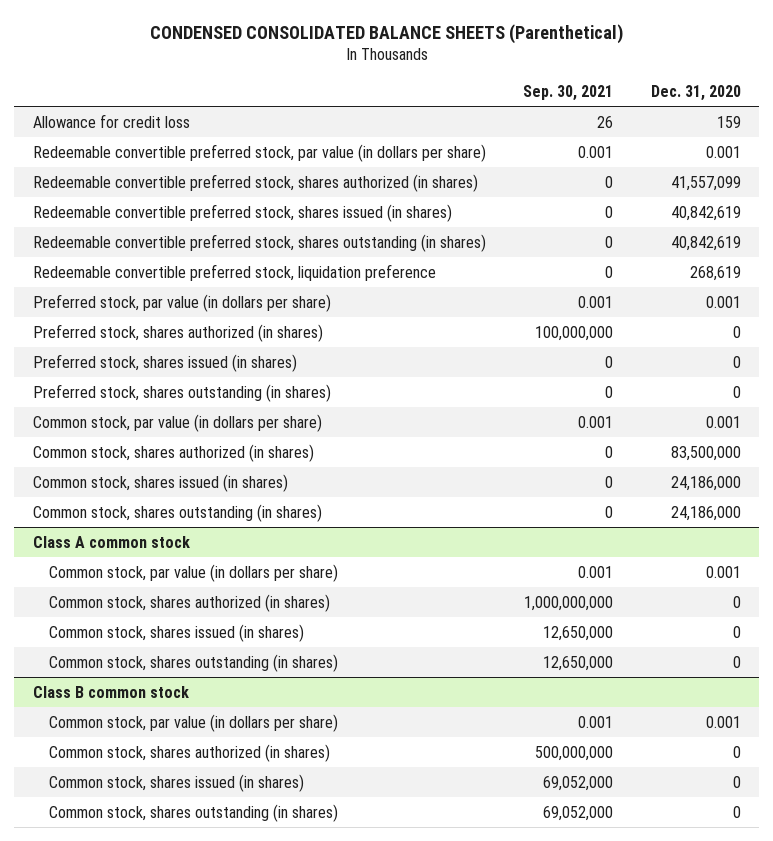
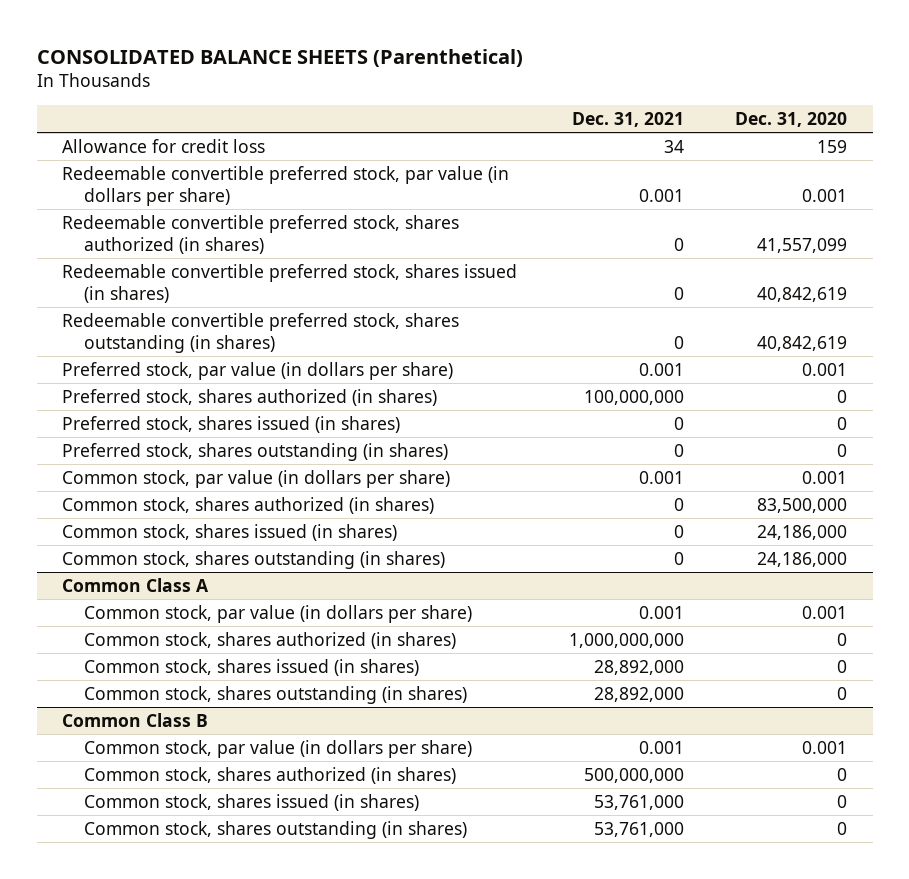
- CONDENSED CONSOLIDATED BALANCE SHEETS (Parenthetical)
+ CONSOLIDATED BALANCE SHEETS (Parenthetical)
- | Sep. 30, 2021 | Dec. 31, 2020
+ | Dec. 31, 2021 | Dec. 31, 2020
- Redeemable convertible preferred stock, liquidation preference | 0 | 268,619
- Class A common stock
+ Common Class A
- Class B common stock
+ Common Class B

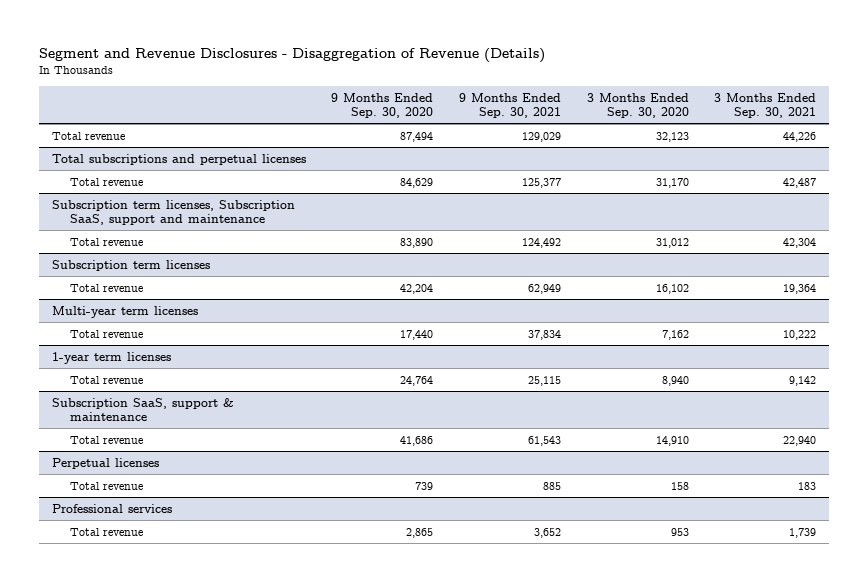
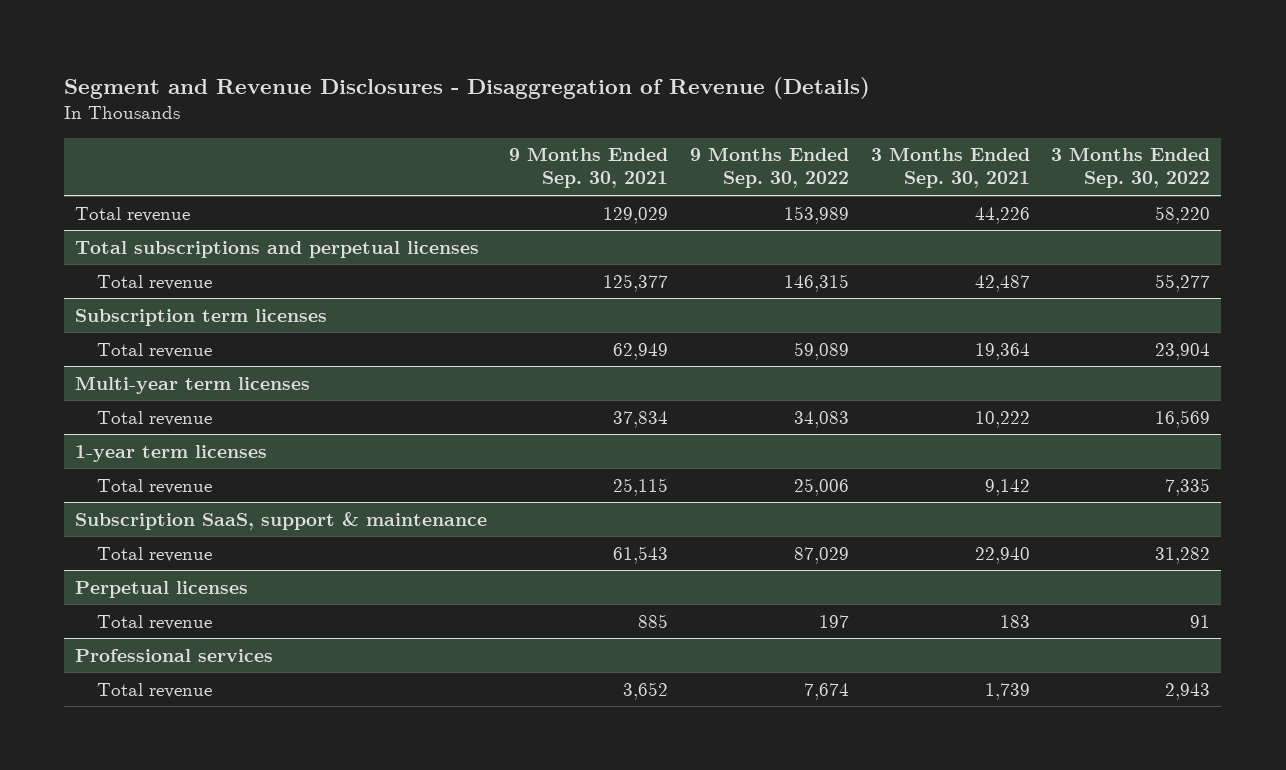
- | 9 Months Ended Sep. 30, 2020 | 9 Months Ended Sep. 30, 2021 | 3 Months Ended Sep. 30, 2020 | 3 Months Ended Sep. 30, 2021
+ | 9 Months Ended Sep. 30, 2021 | 9 Months Ended Sep. 30, 2022 | 3 Months Ended Sep. 30, 2021 | 3 Months Ended Sep. 30, 2022
- Subscription term licenses, Subscription SaaS, support and maintenance
- Total revenue | 83,890 | 124,492 | 31,012 | 42,304

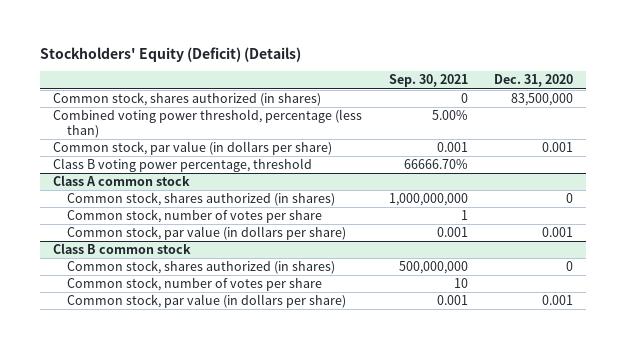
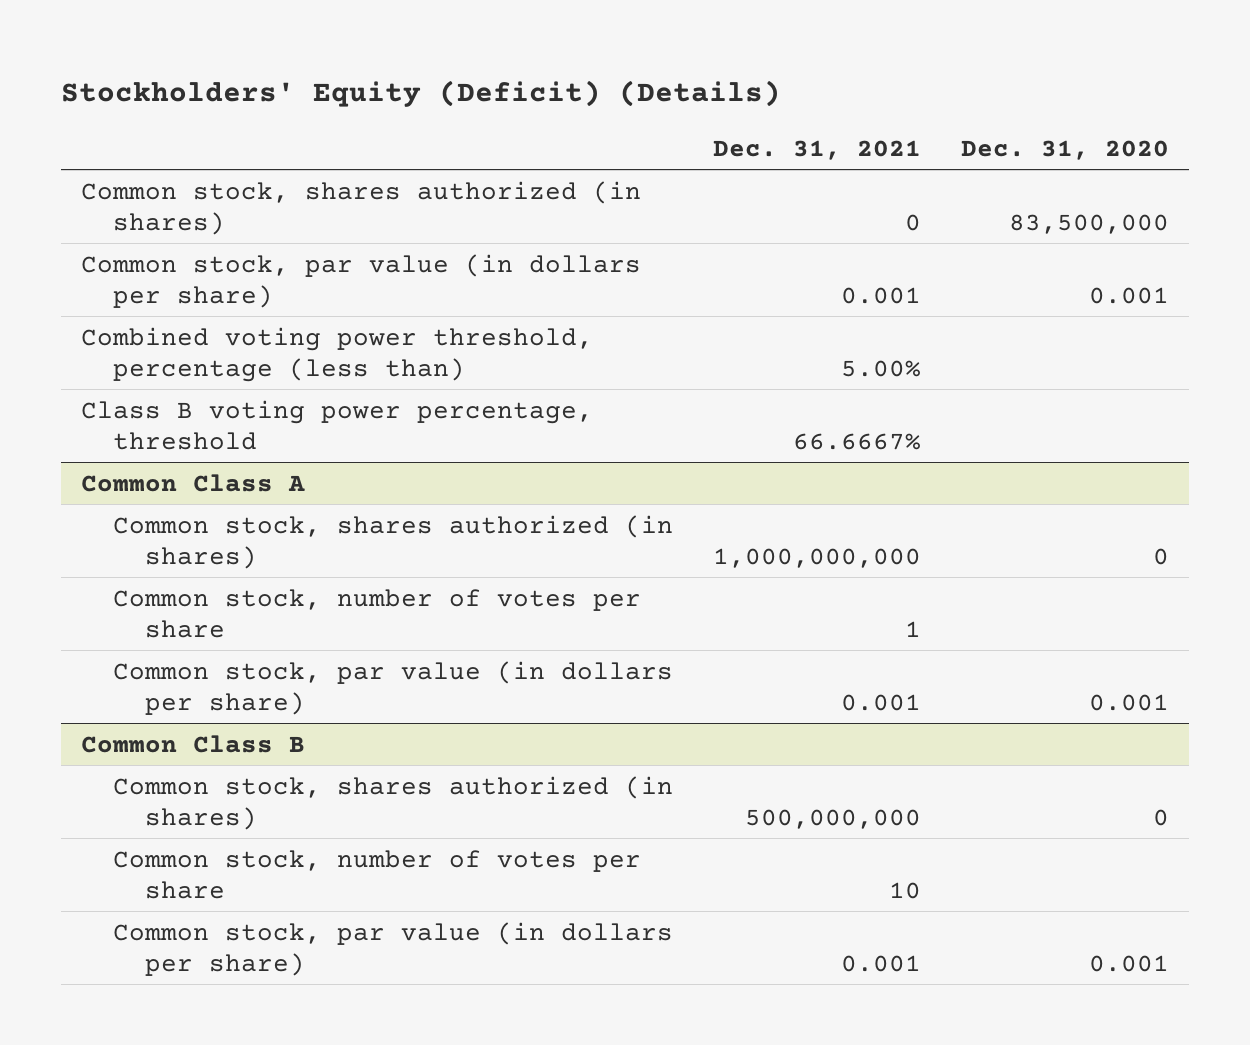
- | Sep. 30, 2021 | Dec. 31, 2020
+ | Dec. 31, 2021 | Dec. 31, 2020
moved down: Combined voting power threshold, percentage (less than) | 5.00% |
- Class A common stock
+ Common Class A
- Class B common stock
+ Common Class B

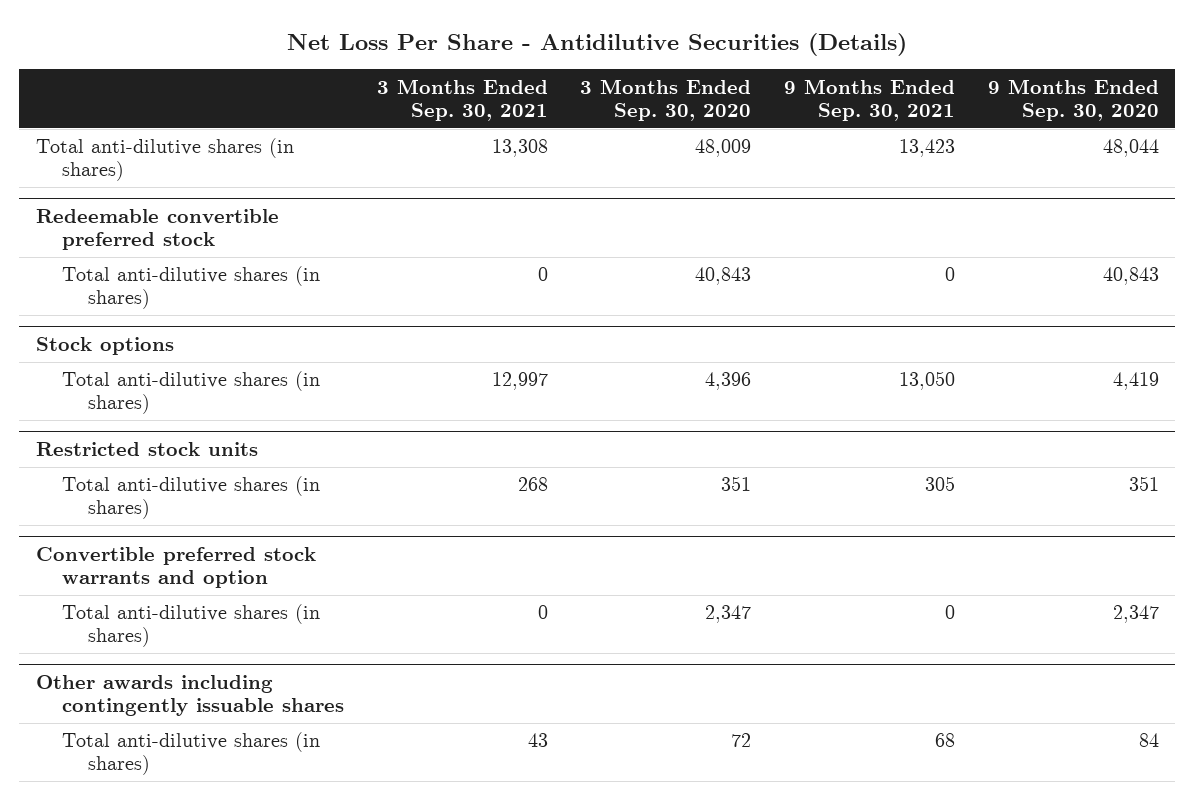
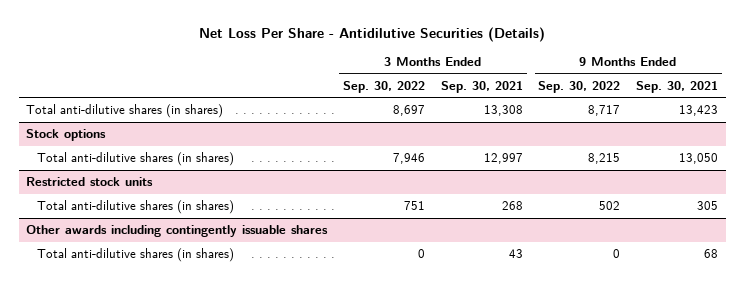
- | 3 Months Ended Sep. 30, 2021 | 3 Months Ended Sep. 30, 2020 | 9 Months Ended Sep. 30, 2021 | 9 Months Ended Sep. 30, 2020
+ | 3 Months Ended Sep. 30, 2022 | 3 Months Ended Sep. 30, 2021 | 9 Months Ended Sep. 30, 2022 | 9 Months Ended Sep. 30, 2021
- Redeemable convertible preferred stock
- Total anti-dilutive shares (in shares) | 0 | 40,843 | 0 | 40,843
- Convertible preferred stock warrants and option
- Total anti-dilutive shares (in shares) | 0 | 2,347 | 0 | 2,347

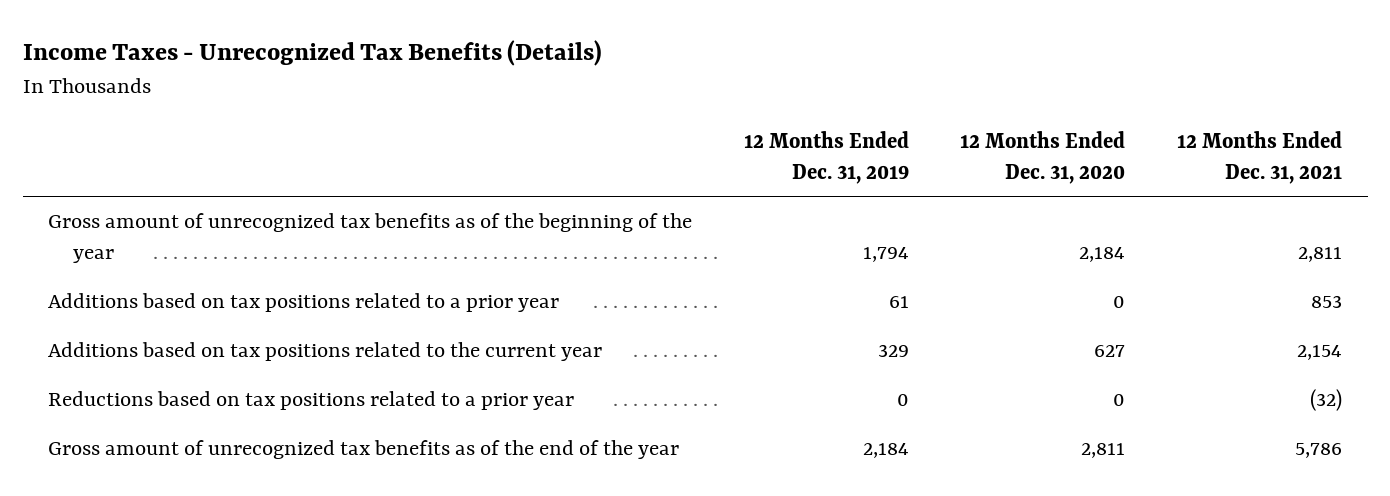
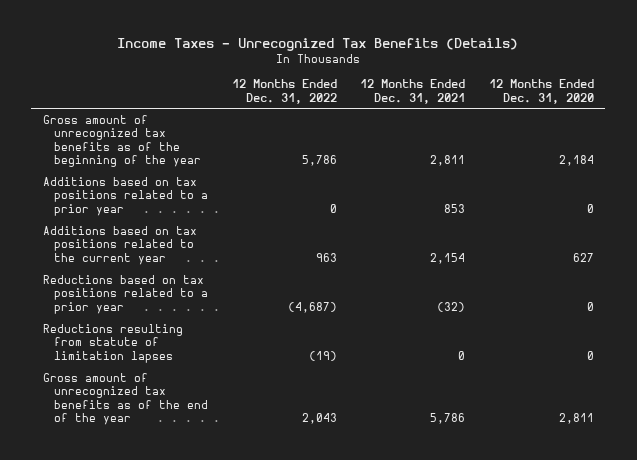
- | 12 Months Ended Dec. 31, 2019 | 12 Months Ended Dec. 31, 2020 | 12 Months Ended Dec. 31, 2021
+ | 12 Months Ended Dec. 31, 2022 | 12 Months Ended Dec. 31, 2021 | 12 Months Ended Dec. 31, 2020
+ Reductions resulting from statute of limitation lapses | (19) | 0 | 0

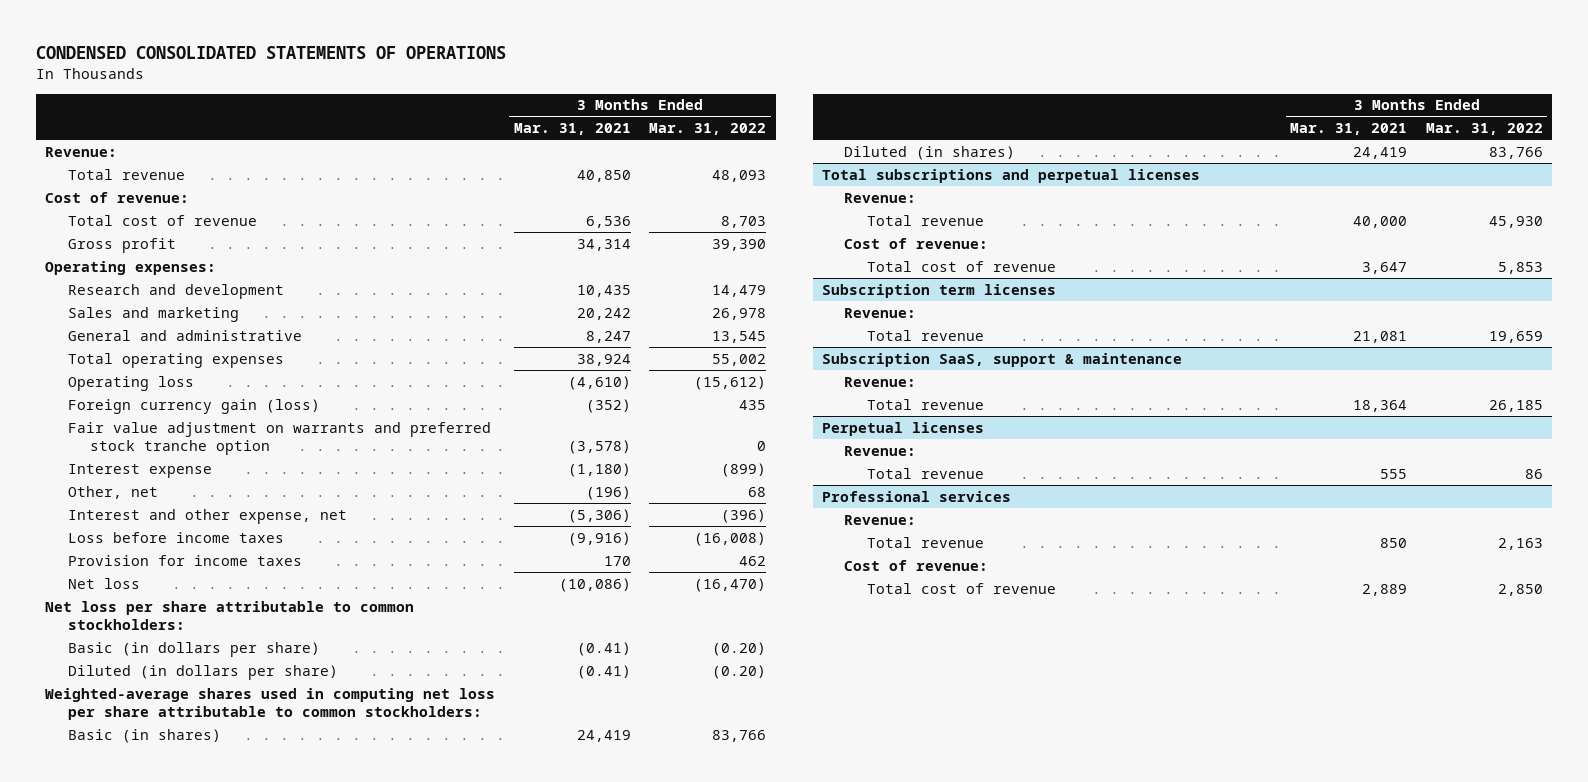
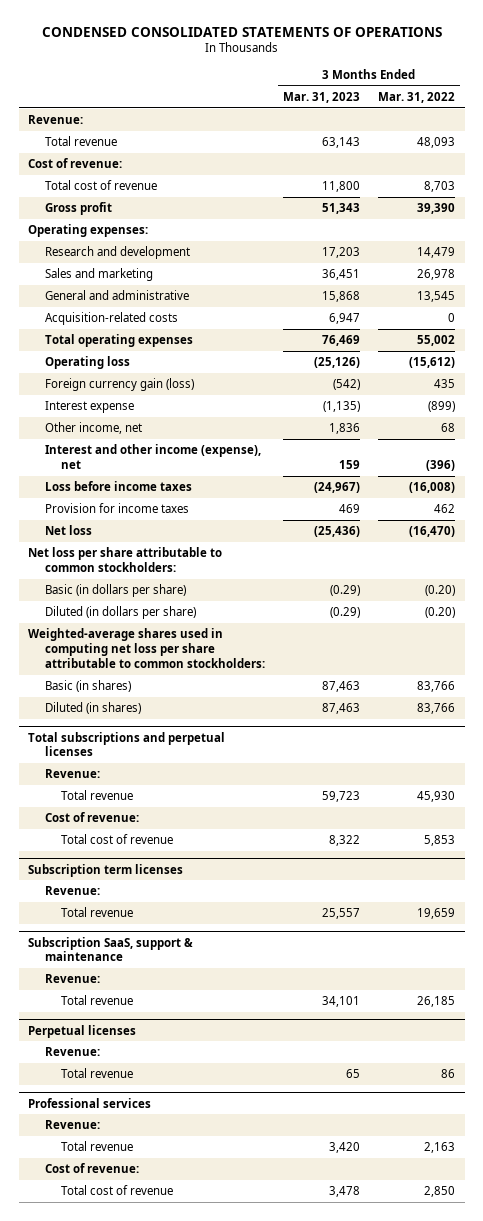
- | 3 Months Ended Mar. 31, 2021 | 3 Months Ended Mar. 31, 2022
+ | 3 Months Ended Mar. 31, 2023 | 3 Months Ended Mar. 31, 2022
+ Acquisition-related costs | 6,947 | 0
- Fair value adjustment on warrants and preferred stock tranche option | (3,578) | 0
- Other, net | (196) | 68
- Interest and other expense, net | (5,306) | (396)
+ Other income, net | 1,836 | 68
+ Interest and other income (expense), net | 159 | (396)

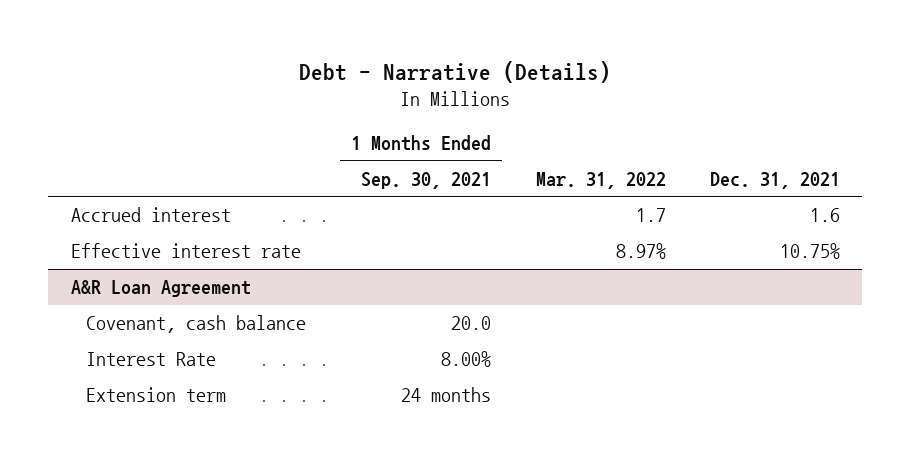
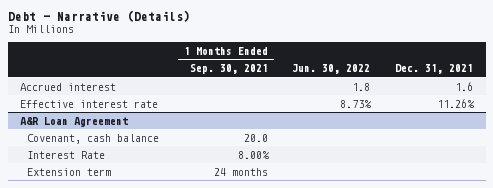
- | 1 Months Ended Sep. 30, 2021 | Mar. 31, 2022 | Dec. 31, 2021
+ | 1 Months Ended Sep. 30, 2021 | Jun. 30, 2022 | Dec. 31, 2021
- Effective interest rate | | 8.97% | 10.75%
+ Effective interest rate | | 8.73% | 11.26%

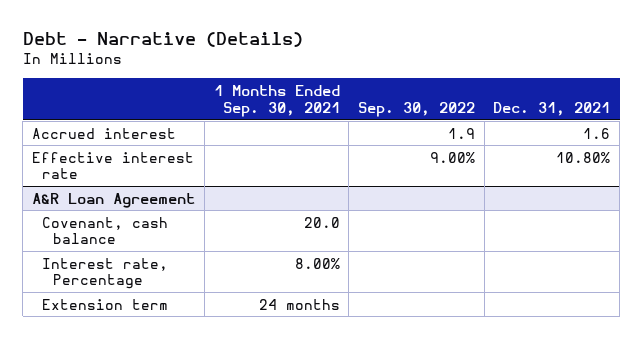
- | 1 Months Ended Sep. 30, 2021 | Jun. 30, 2022 | Dec. 31, 2021
+ | 1 Months Ended Sep. 30, 2021 | Sep. 30, 2022 | Dec. 31, 2021
- Effective interest rate | | 8.73% | 11.26%
+ Effective interest rate | | 9.00% | 10.80%
@ A&R Loan Agreement
- Interest Rate | 8.00% | |
+ Interest rate, Percentage | 8.00% | |

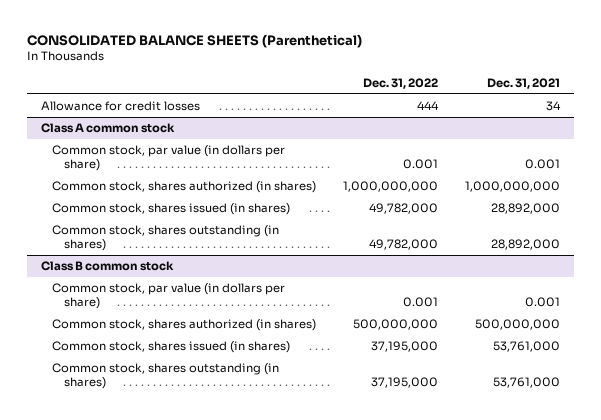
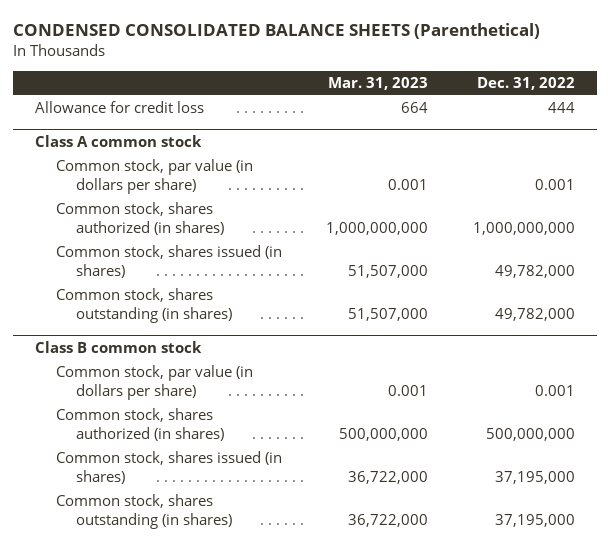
- CONSOLIDATED BALANCE SHEETS (Parenthetical)
+ CONDENSED CONSOLIDATED BALANCE SHEETS (Parenthetical)
- | Dec. 31, 2022 | Dec. 31, 2021
+ | Mar. 31, 2023 | Dec. 31, 2022
- Allowance for credit losses | 444 | 34
+ Allowance for credit loss | 664 | 444

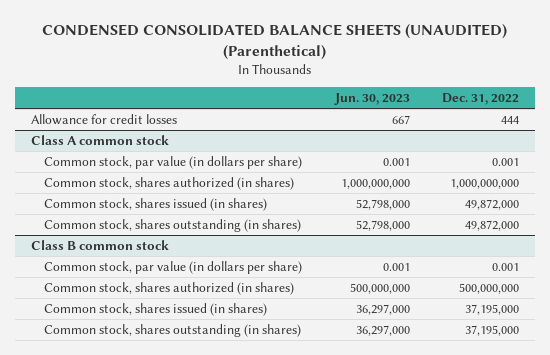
- CONDENSED CONSOLIDATED BALANCE SHEETS (Parenthetical)
+ CONDENSED CONSOLIDATED BALANCE SHEETS (UNAUDITED) (Parenthetical)
- | Mar. 31, 2023 | Dec. 31, 2022
+ | Jun. 30, 2023 | Dec. 31, 2022
- Allowance for credit loss | 664 | 444
+ Allowance for credit losses | 667 | 444
@ Class A common stock
- Common stock, shares issued (in shares) | 51,507,000 | 49,782,000
- Common stock, shares outstanding (in shares) | 51,507,000 | 49,782,000
+ Common stock, shares issued (in shares) | 52,798,000 | 49,872,000
+ Common stock, shares outstanding (in shares) | 52,798,000 | 49,872,000

